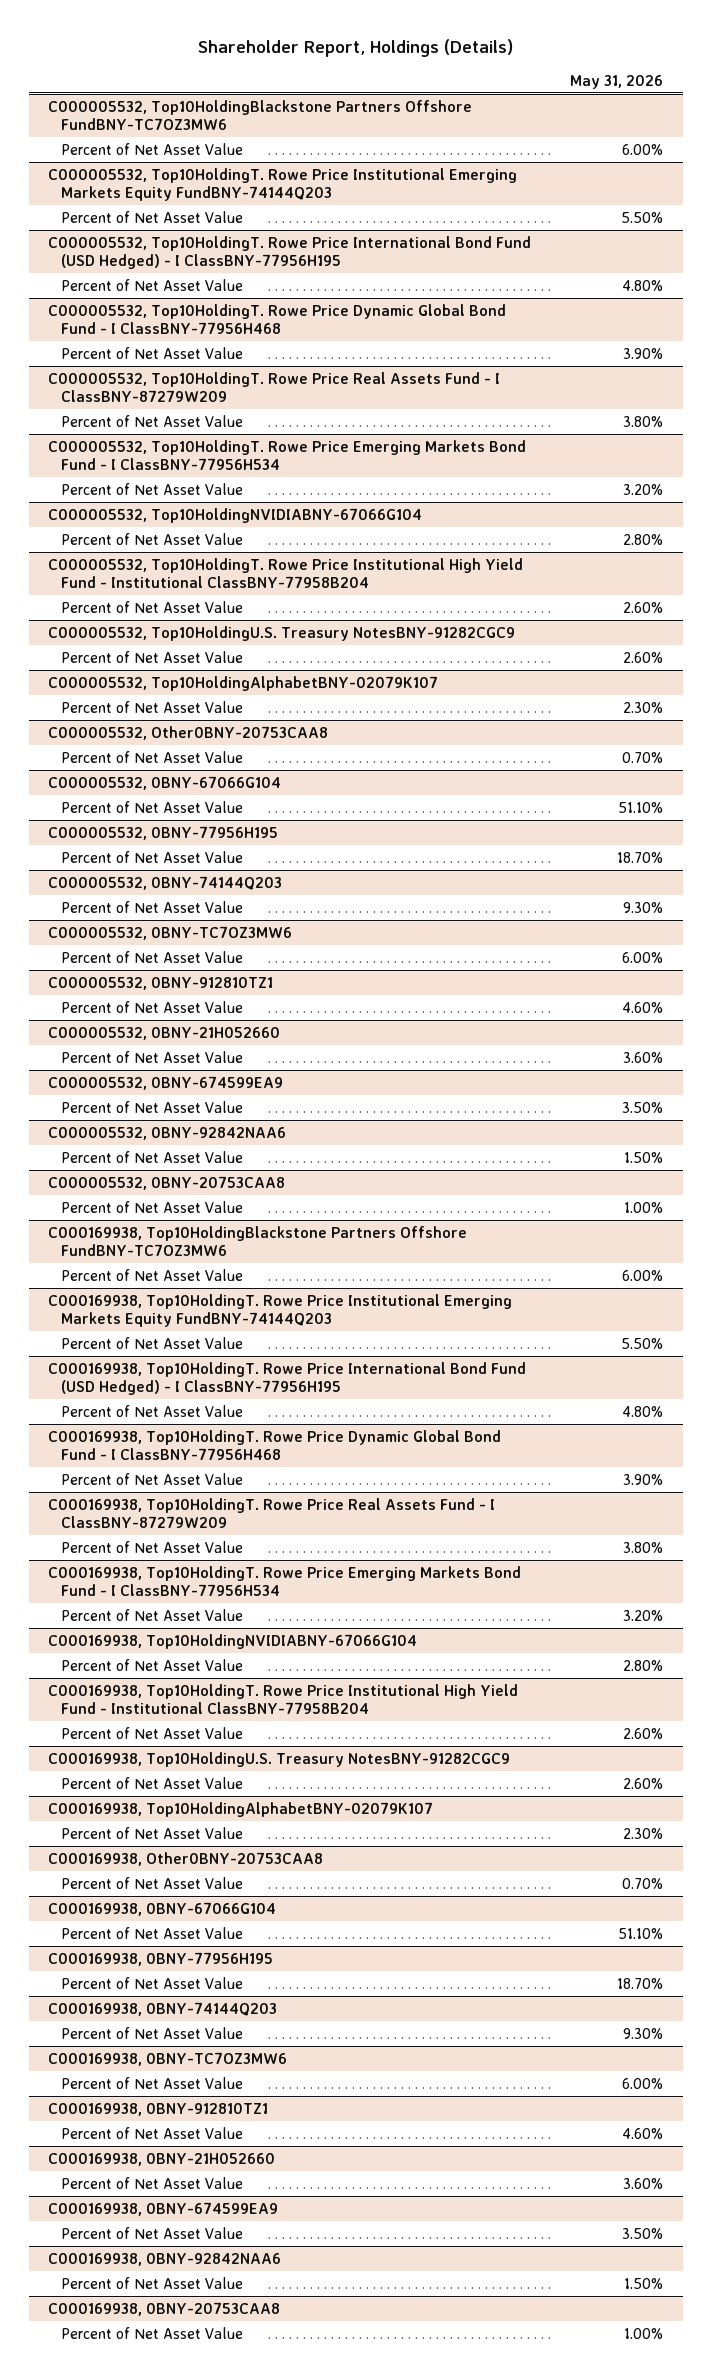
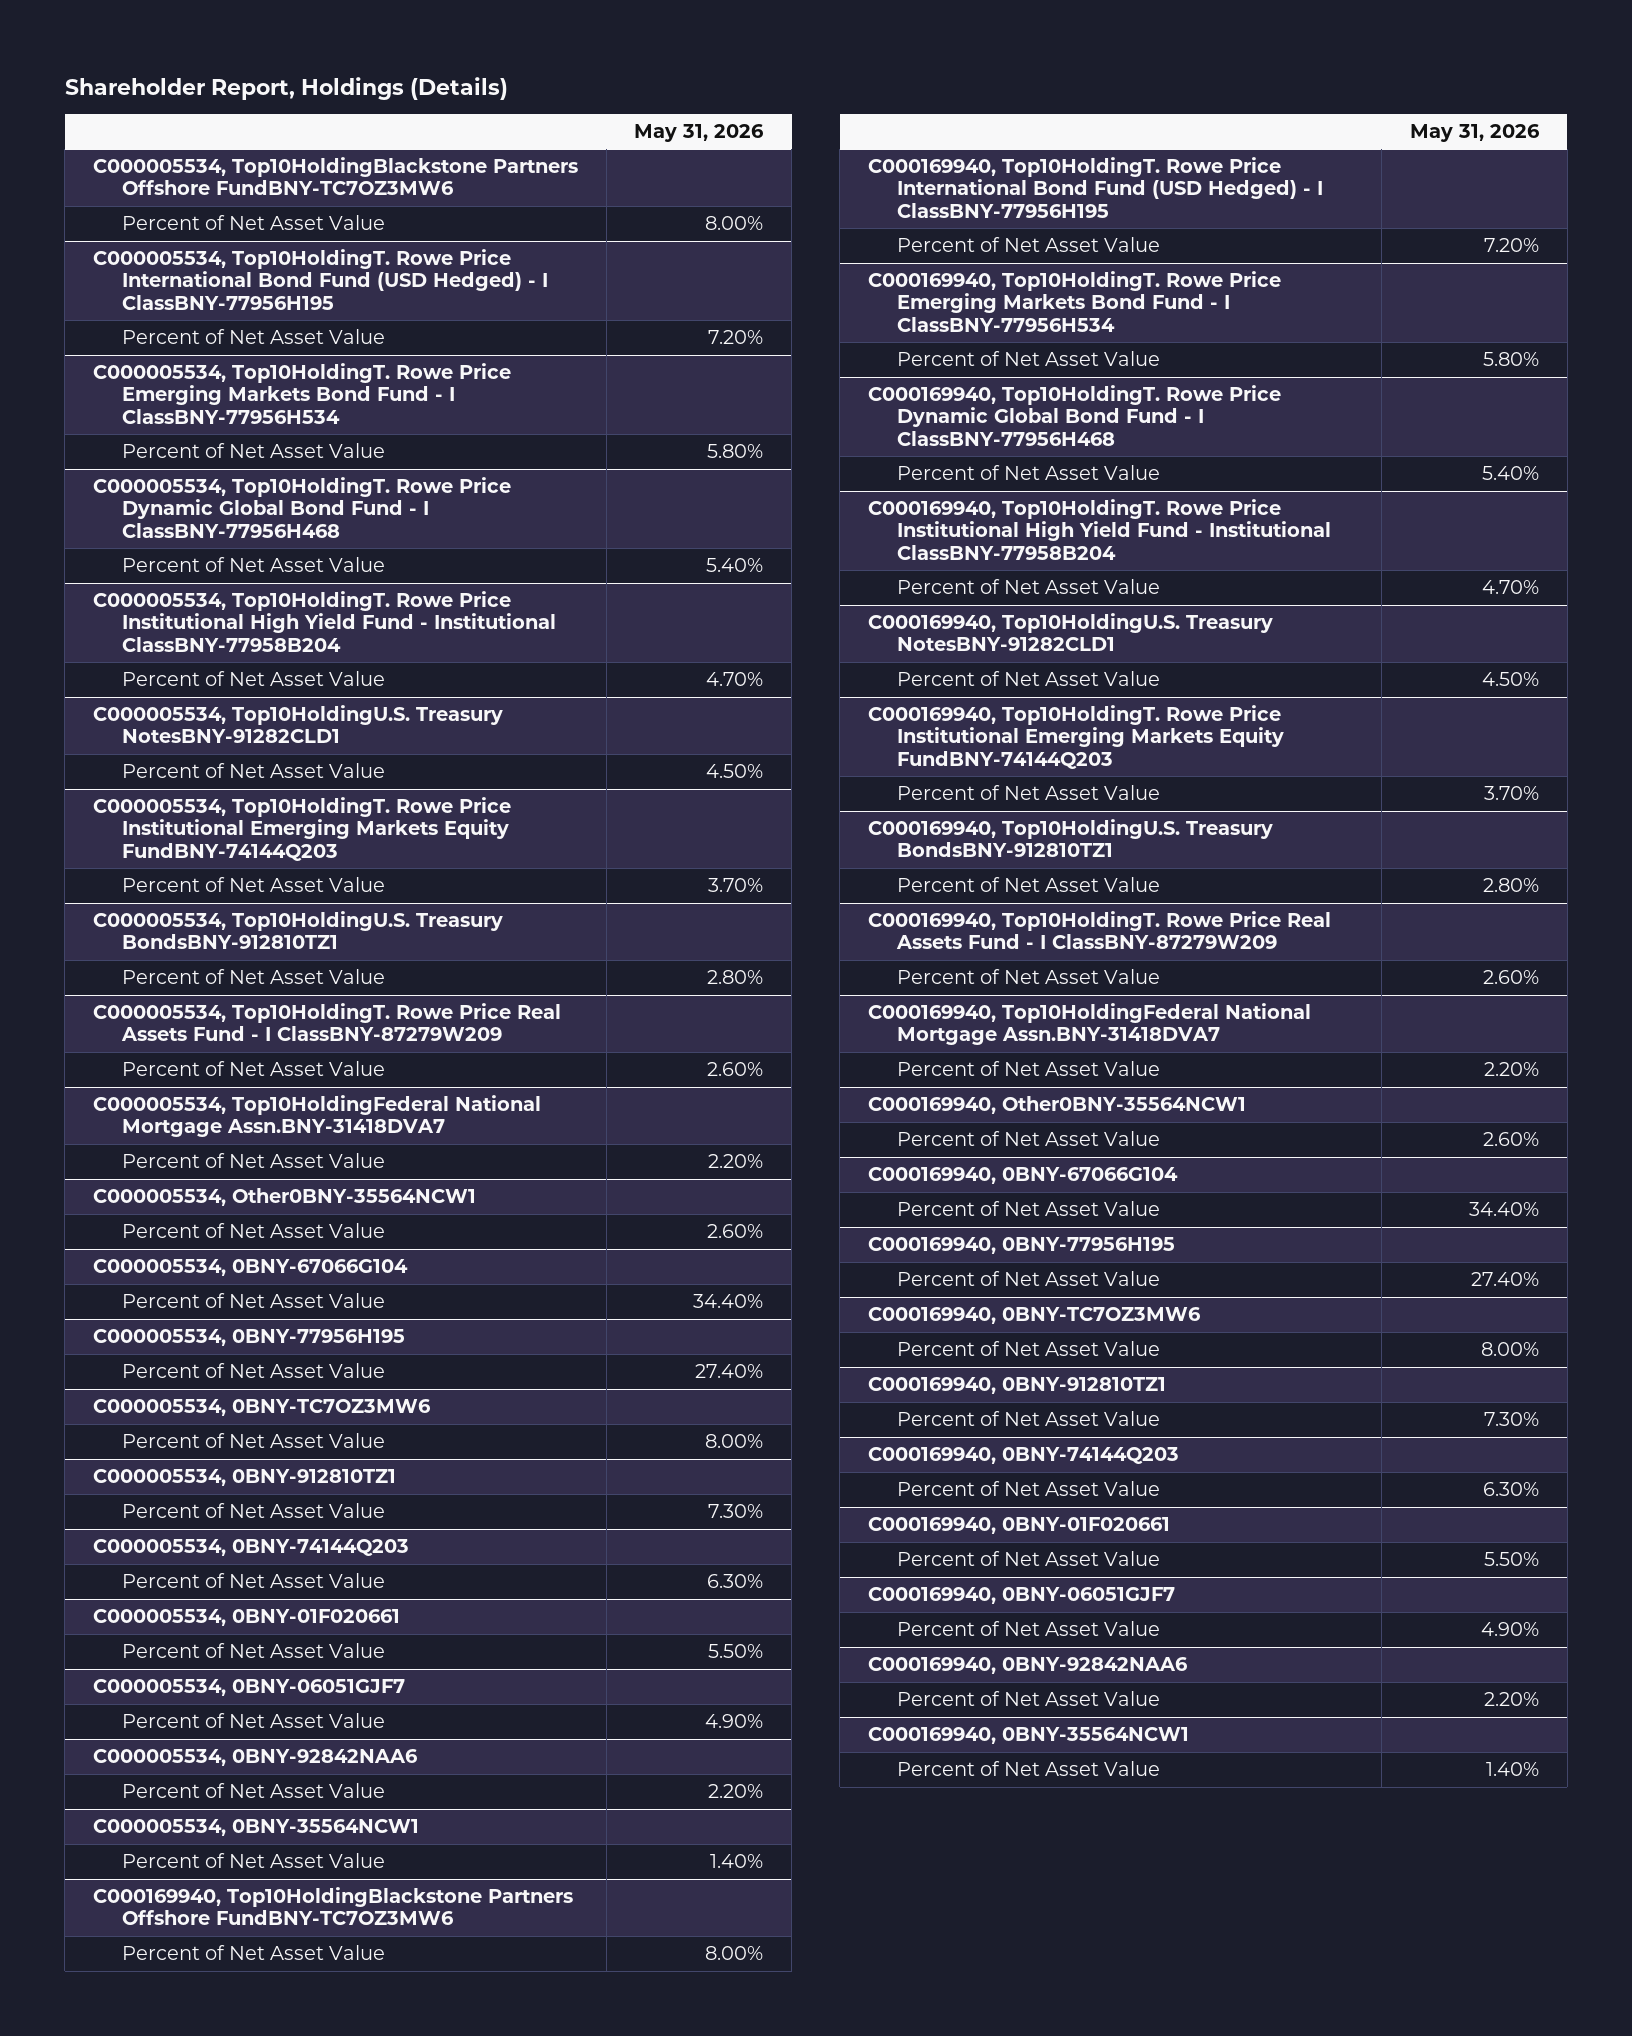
- C000005532, Top10HoldingBlackstone Partners Offshore FundBNY-TC7OZ3MW6
- Percent of Net Asset Value | 6.00%
- C000005532, Top10HoldingT. Rowe Price Institutional Emerging Markets Equity FundBNY-74144Q203
- Percent of Net Asset Value | 5.50%
- C000005532, Top10HoldingT. Rowe Price International Bond Fund (USD Hedged) - I ClassBNY-77956H195
- Percent of Net Asset Value | 4.80%
- C000005532, Top10HoldingT. Rowe Price Dynamic Global Bond Fund - I ClassBNY-77956H468
- Percent of Net Asset Value | 3.90%
- C000005532, Top10HoldingT. Rowe Price Real Assets Fund - I ClassBNY-87279W209
- Percent of Net Asset Value | 3.80%
- C000005532, Top10HoldingT. Rowe Price Emerging Markets Bond Fund - I ClassBNY-77956H534
- Percent of Net Asset Value | 3.20%
- C000005532, Top10HoldingNVIDIABNY-67066G104
+ C000005534, Top10HoldingBlackstone Partners Offshore FundBNY-TC7OZ3MW6
+ Percent of Net Asset Value | 8.00%
+ C000005534, Top10HoldingT. Rowe Price International Bond Fund (USD Hedged) - I ClassBNY-77956H195
+ Percent of Net Asset Value | 7.20%
+ C000005534, Top10HoldingT. Rowe Price Emerging Markets Bond Fund - I ClassBNY-77956H534
+ Percent of Net Asset Value | 5.80%
+ C000005534, Top10HoldingT. Rowe Price Dynamic Global Bond Fund - I ClassBNY-77956H468
+ Percent of Net Asset Value | 5.40%
+ C000005534, Top10HoldingT. Rowe Price Institutional High Yield Fund - Institutional ClassBNY-77958B204
+ Percent of Net Asset Value | 4.70%
+ C000005534, Top10HoldingU.S. Treasury NotesBNY-91282CLD1
+ Percent of Net Asset Value | 4.50%
+ C000005534, Top10HoldingT. Rowe Price Institutional Emerging Markets Equity FundBNY-74144Q203
+ Percent of Net Asset Value | 3.70%
+ C000005534, Top10HoldingU.S. Treasury BondsBNY-912810TZ1
- C000005532, Top10HoldingT. Rowe Price Institutional High Yield Fund - Institutional ClassBNY-77958B204
+ C000005534, Top10HoldingT. Rowe Price Real Assets Fund - I ClassBNY-87279W209
- C000005532, Top10HoldingU.S. Treasury NotesBNY-91282CGC9
+ C000005534, Top10HoldingFederal National Mortgage Assn.BNY-31418DVA7
+ Percent of Net Asset Value | 2.20%
+ C000005534, Other0BNY-35564NCW1
- C000005532, Top10HoldingAlphabetBNY-02079K107
- Percent of Net Asset Value | 2.30%
- C000005532, Other0BNY-20753CAA8
- Percent of Net Asset Value | 0.70%
- C000005532, 0BNY-67066G104
- Percent of Net Asset Value | 51.10%
- C000005532, 0BNY-77956H195
- Percent of Net Asset Value | 18.70%
- C000005532, 0BNY-74144Q203
- Percent of Net Asset Value | 9.30%
- C000005532, 0BNY-TC7OZ3MW6
- Percent of Net Asset Value | 6.00%
- C000005532, 0BNY-912810TZ1
- Percent of Net Asset Value | 4.60%
- C000005532, 0BNY-21H052660
- Percent of Net Asset Value | 3.60%
- C000005532, 0BNY-674599EA9
- Percent of Net Asset Value | 3.50%
- C000005532, 0BNY-92842NAA6
- Percent of Net Asset Value | 1.50%
- C000005532, 0BNY-20753CAA8
- Percent of Net Asset Value | 1.00%
- C000169938, Top10HoldingBlackstone Partners Offshore FundBNY-TC7OZ3MW6
- Percent of Net Asset Value | 6.00%
- C000169938, Top10HoldingT. Rowe Price Institutional Emerging Markets Equity FundBNY-74144Q203
+ C000005534, 0BNY-67066G104
+ Percent of Net Asset Value | 34.40%
+ C000005534, 0BNY-77956H195
+ Percent of Net Asset Value | 27.40%
+ C000005534, 0BNY-TC7OZ3MW6
+ Percent of Net Asset Value | 8.00%
+ C000005534, 0BNY-912810TZ1
+ Percent of Net Asset Value | 7.30%
+ C000005534, 0BNY-74144Q203
+ Percent of Net Asset Value | 6.30%
+ C000005534, 0BNY-01F020661
- C000169938, Top10HoldingT. Rowe Price International Bond Fund (USD Hedged) - I ClassBNY-77956H195
- Percent of Net Asset Value | 4.80%
- C000169938, Top10HoldingT. Rowe Price Dynamic Global Bond Fund - I ClassBNY-77956H468
- Percent of Net Asset Value | 3.90%
- C000169938, Top10HoldingT. Rowe Price Real Assets Fund - I ClassBNY-87279W209
- Percent of Net Asset Value | 3.80%
- C000169938, Top10HoldingT. Rowe Price Emerging Markets Bond Fund - I ClassBNY-77956H534
- Percent of Net Asset Value | 3.20%
- C000169938, Top10HoldingNVIDIABNY-67066G104
+ C000005534, 0BNY-06051GJF7
+ Percent of Net Asset Value | 4.90%
+ C000005534, 0BNY-92842NAA6
+ Percent of Net Asset Value | 2.20%
+ C000005534, 0BNY-35564NCW1
+ Percent of Net Asset Value | 1.40%
+ C000169940, Top10HoldingBlackstone Partners Offshore FundBNY-TC7OZ3MW6
+ Percent of Net Asset Value | 8.00%
+ C000169940, Top10HoldingT. Rowe Price International Bond Fund (USD Hedged) - I ClassBNY-77956H195
+ Percent of Net Asset Value | 7.20%
+ C000169940, Top10HoldingT. Rowe Price Emerging Markets Bond Fund - I ClassBNY-77956H534
+ Percent of Net Asset Value | 5.80%
+ C000169940, Top10HoldingT. Rowe Price Dynamic Global Bond Fund - I ClassBNY-77956H468
+ Percent of Net Asset Value | 5.40%
+ C000169940, Top10HoldingT. Rowe Price Institutional High Yield Fund - Institutional ClassBNY-77958B204
+ Percent of Net Asset Value | 4.70%
+ C000169940, Top10HoldingU.S. Treasury NotesBNY-91282CLD1
+ Percent of Net Asset Value | 4.50%
+ C000169940, Top10HoldingT. Rowe Price Institutional Emerging Markets Equity FundBNY-74144Q203
+ Percent of Net Asset Value | 3.70%
+ C000169940, Top10HoldingU.S. Treasury BondsBNY-912810TZ1
- C000169938, Top10HoldingT. Rowe Price Institutional High Yield Fund - Institutional ClassBNY-77958B204
+ C000169940, Top10HoldingT. Rowe Price Real Assets Fund - I ClassBNY-87279W209
- C000169938, Top10HoldingU.S. Treasury NotesBNY-91282CGC9
+ C000169940, Top10HoldingFederal National Mortgage Assn.BNY-31418DVA7
+ Percent of Net Asset Value | 2.20%
+ C000169940, Other0BNY-35564NCW1
- C000169938, Top10HoldingAlphabetBNY-02079K107
- Percent of Net Asset Value | 2.30%
- C000169938, Other0BNY-20753CAA8
- Percent of Net Asset Value | 0.70%
- C000169938, 0BNY-67066G104
- Percent of Net Asset Value | 51.10%
- C000169938, 0BNY-77956H195
- Percent of Net Asset Value | 18.70%
- C000169938, 0BNY-74144Q203
- Percent of Net Asset Value | 9.30%
- C000169938, 0BNY-TC7OZ3MW6
- Percent of Net Asset Value | 6.00%
- C000169938, 0BNY-912810TZ1
- Percent of Net Asset Value | 4.60%
- C000169938, 0BNY-21H052660
- Percent of Net Asset Value | 3.60%
- C000169938, 0BNY-674599EA9
- Percent of Net Asset Value | 3.50%
- C000169938, 0BNY-92842NAA6
- Percent of Net Asset Value | 1.50%
- C000169938, 0BNY-20753CAA8
- Percent of Net Asset Value | 1.00%
+ C000169940, 0BNY-67066G104
+ Percent of Net Asset Value | 34.40%
+ C000169940, 0BNY-77956H195
+ Percent of Net Asset Value | 27.40%
+ C000169940, 0BNY-TC7OZ3MW6
+ Percent of Net Asset Value | 8.00%
+ C000169940, 0BNY-912810TZ1
+ Percent of Net Asset Value | 7.30%
+ C000169940, 0BNY-74144Q203
+ Percent of Net Asset Value | 6.30%
+ C000169940, 0BNY-01F020661
+ Percent of Net Asset Value | 5.50%
+ C000169940, 0BNY-06051GJF7
+ Percent of Net Asset Value | 4.90%
+ C000169940, 0BNY-92842NAA6
+ Percent of Net Asset Value | 2.20%
+ C000169940, 0BNY-35564NCW1
+ Percent of Net Asset Value | 1.40%

